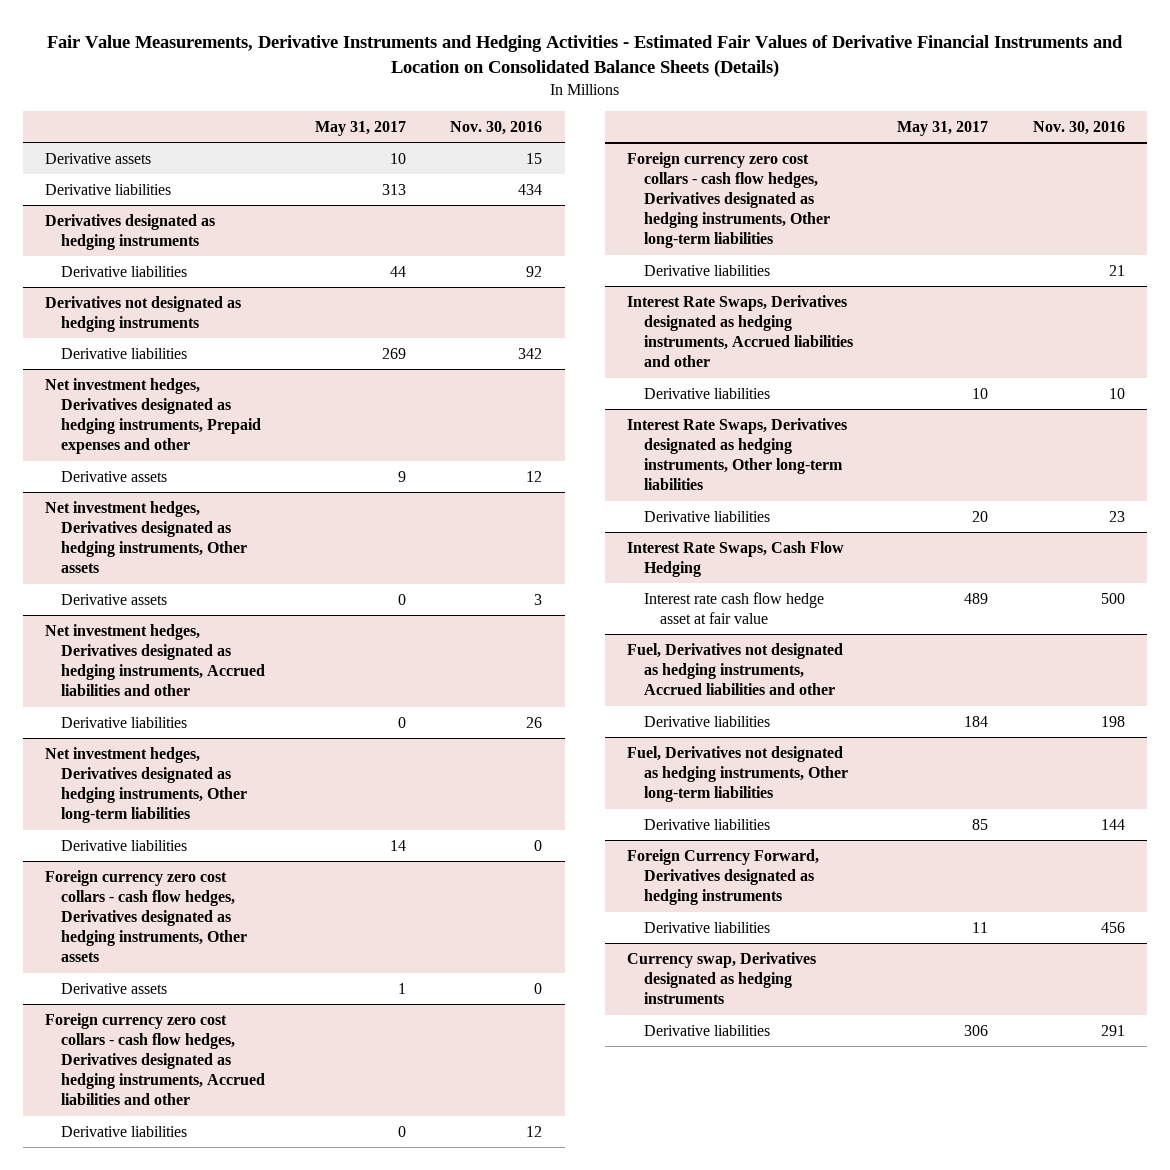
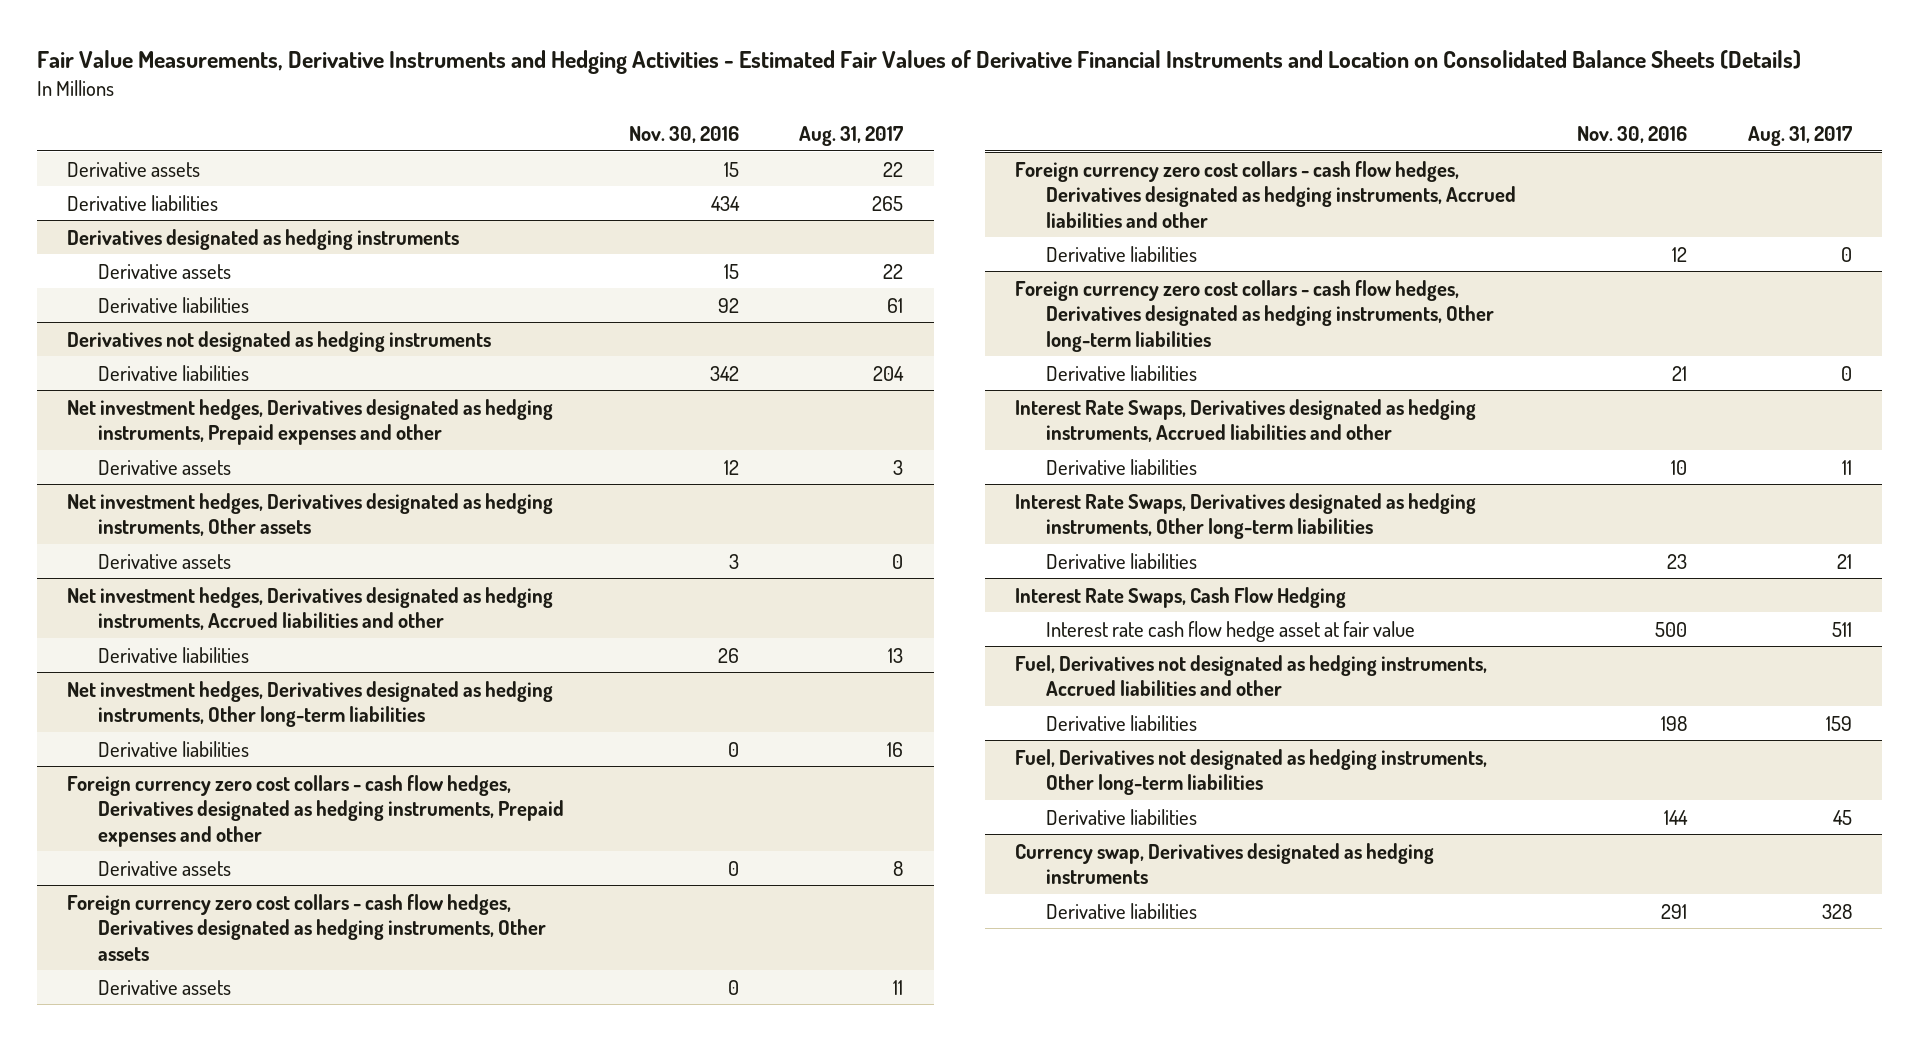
- | May 31, 2017 | Nov. 30, 2016
+ | Nov. 30, 2016 | Aug. 31, 2017
@ Derivatives designated as hedging instruments
+ Derivative assets | 15 | 22
+ Foreign currency zero cost collars - cash flow hedges, Derivatives designated as hedging instruments, Prepaid expenses and other
+ Derivative assets | 0 | 8
- Foreign Currency Forward, Derivatives designated as hedging instruments
- Derivative liabilities | 11 | 456

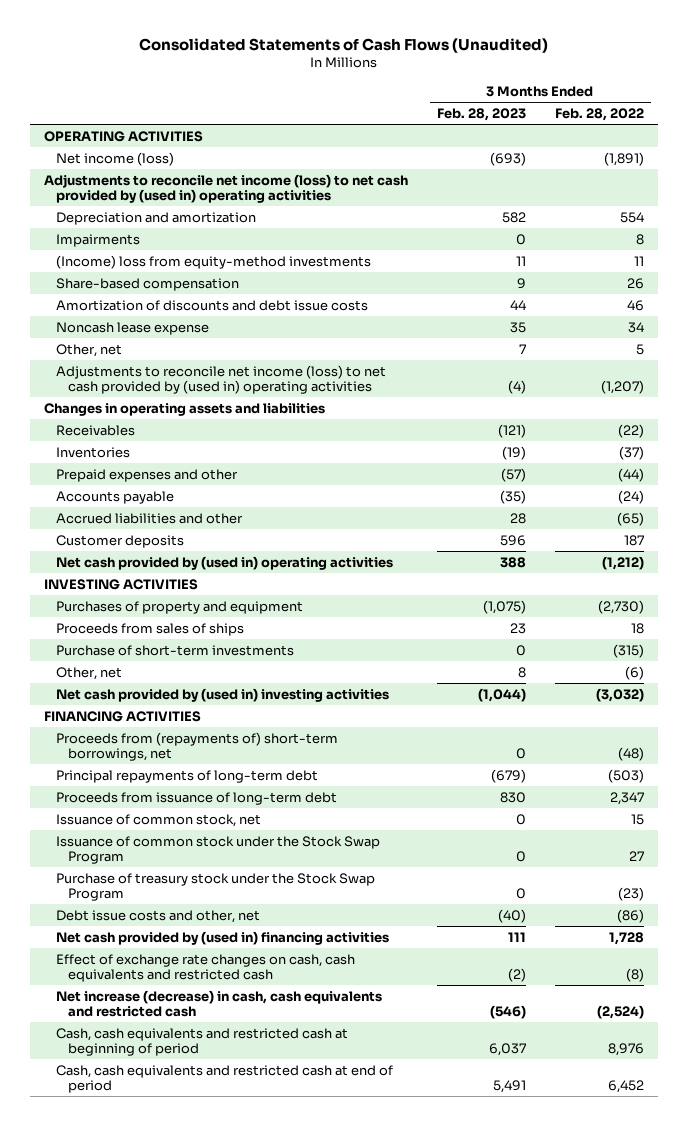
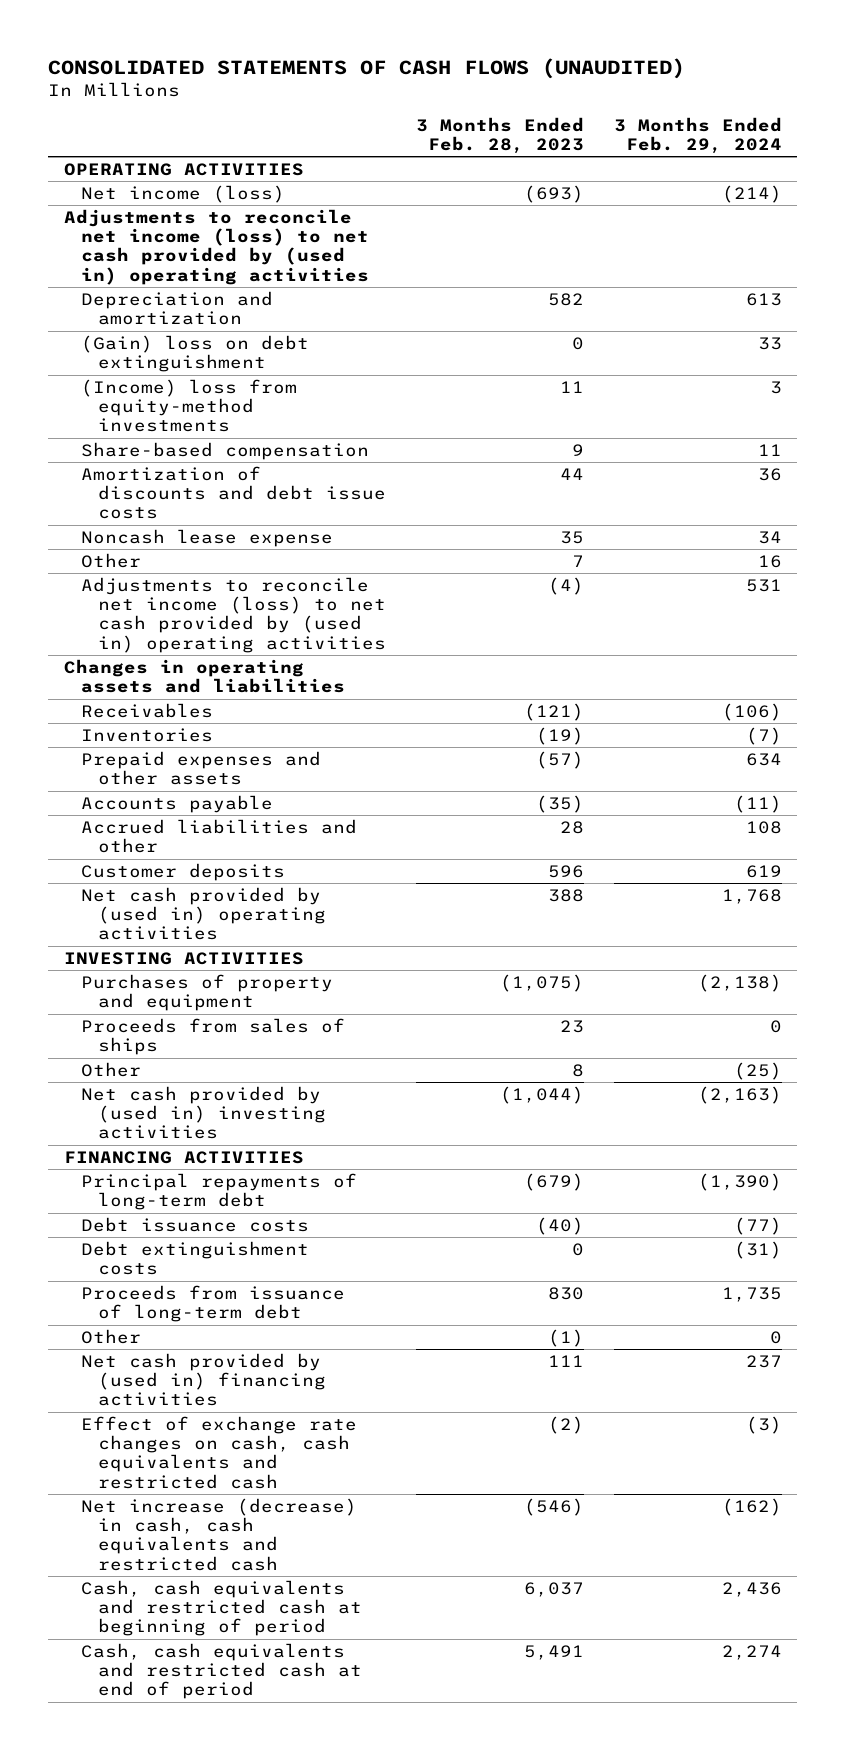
- Consolidated Statements of Cash Flows (Unaudited)
+ CONSOLIDATED STATEMENTS OF CASH FLOWS (UNAUDITED)
- | 3 Months Ended Feb. 28, 2023 | 3 Months Ended Feb. 28, 2022
+ | 3 Months Ended Feb. 28, 2023 | 3 Months Ended Feb. 29, 2024
- Impairments | 0 | 8
+ (Gain) loss on debt extinguishment | 0 | 33
- Other, net | 7 | 5
+ Other | 7 | 16
- Prepaid expenses and other | (57) | (44)
+ Prepaid expenses and other assets | (57) | 634
- Purchase of short-term investments | 0 | (315)
- Other, net | 8 | (6)
+ Other | 8 | (25)
- Proceeds from (repayments of) short-term borrowings, net | 0 | (48)
+ Debt issuance costs | (40) | (77)
+ Debt extinguishment costs | 0 | (31)
- Issuance of common stock, net | 0 | 15
- Issuance of common stock under the Stock Swap Program | 0 | 27
- Purchase of treasury stock under the Stock Swap Program | 0 | (23)
- Debt issue costs and other, net | (40) | (86)
+ Other | (1) | 0

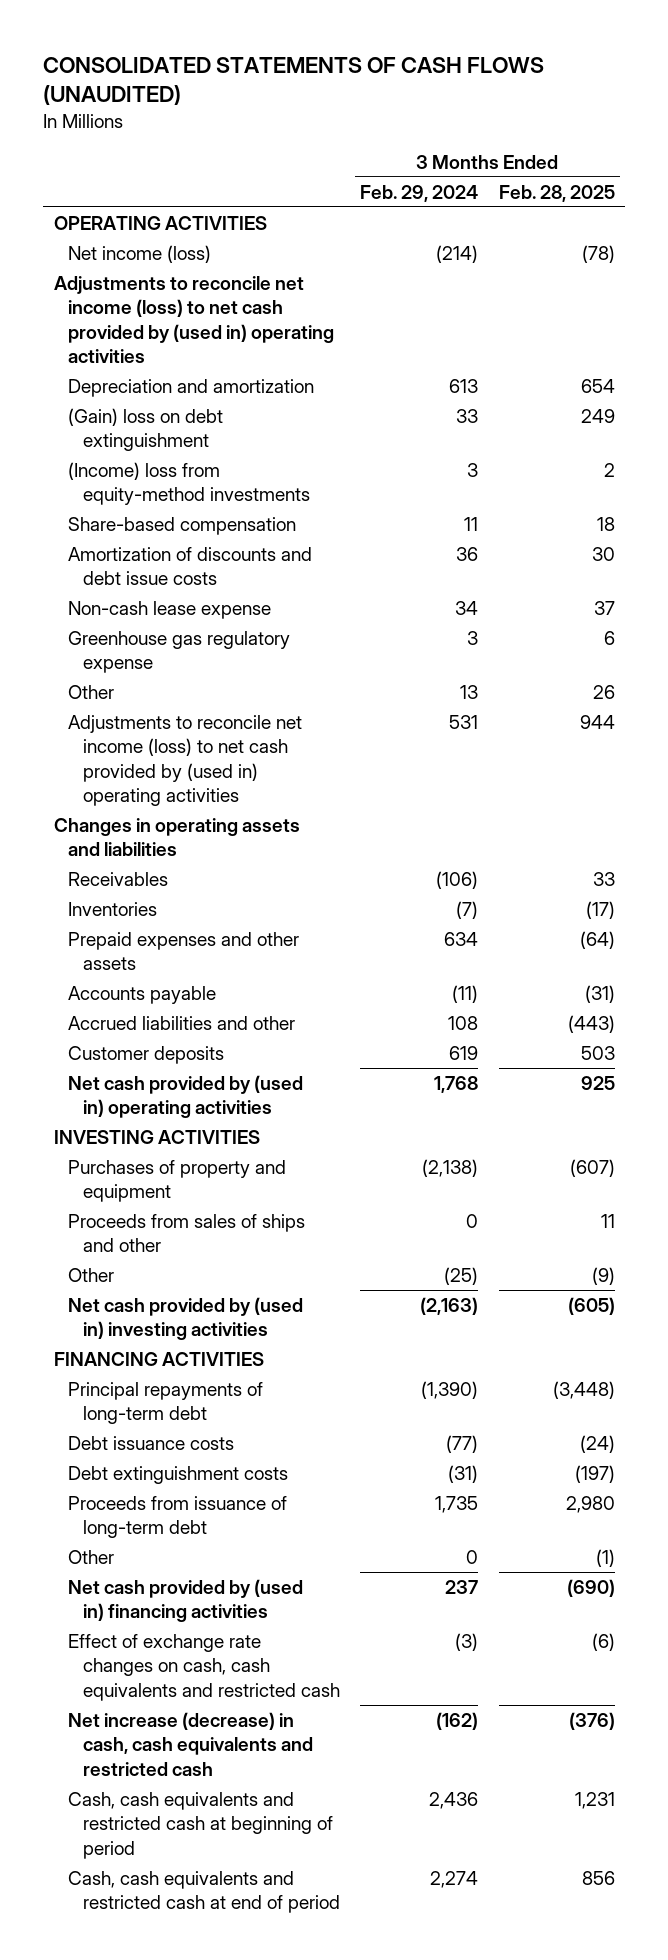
- | 3 Months Ended Feb. 28, 2023 | 3 Months Ended Feb. 29, 2024
+ | 3 Months Ended Feb. 29, 2024 | 3 Months Ended Feb. 28, 2025
- Noncash lease expense | 35 | 34
- Other | 7 | 16
+ Non-cash lease expense | 34 | 37
+ Greenhouse gas regulatory expense | 3 | 6
+ Other | 13 | 26
- Proceeds from sales of ships | 23 | 0
+ Proceeds from sales of ships and other | 0 | 11

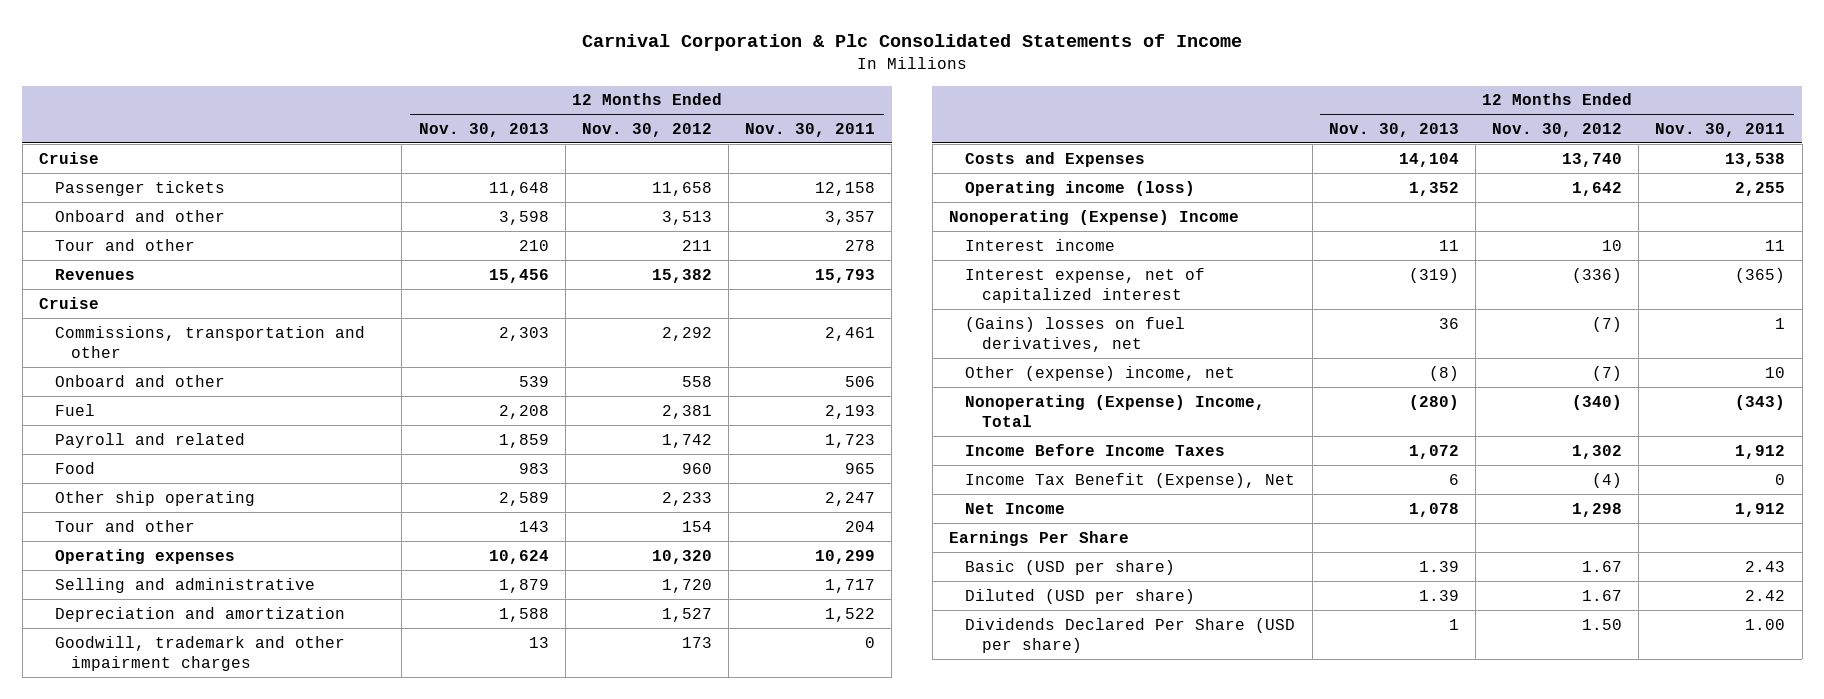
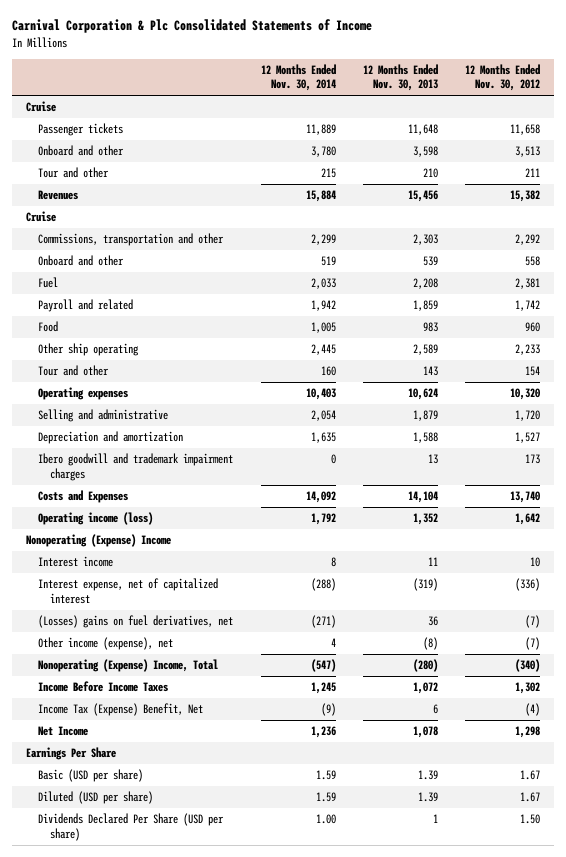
- | 12 Months Ended Nov. 30, 2013 | 12 Months Ended Nov. 30, 2012 | 12 Months Ended Nov. 30, 2011
+ | 12 Months Ended Nov. 30, 2014 | 12 Months Ended Nov. 30, 2013 | 12 Months Ended Nov. 30, 2012
- Goodwill, trademark and other impairment charges | 13 | 173 | 0
+ Ibero goodwill and trademark impairment charges | 0 | 13 | 173
- (Gains) losses on fuel derivatives, net | 36 | (7) | 1
- Other (expense) income, net | (8) | (7) | 10
+ (Losses) gains on fuel derivatives, net | (271) | 36 | (7)
+ Other income (expense), net | 4 | (8) | (7)
- Income Tax Benefit (Expense), Net | 6 | (4) | 0
+ Income Tax (Expense) Benefit, Net | (9) | 6 | (4)

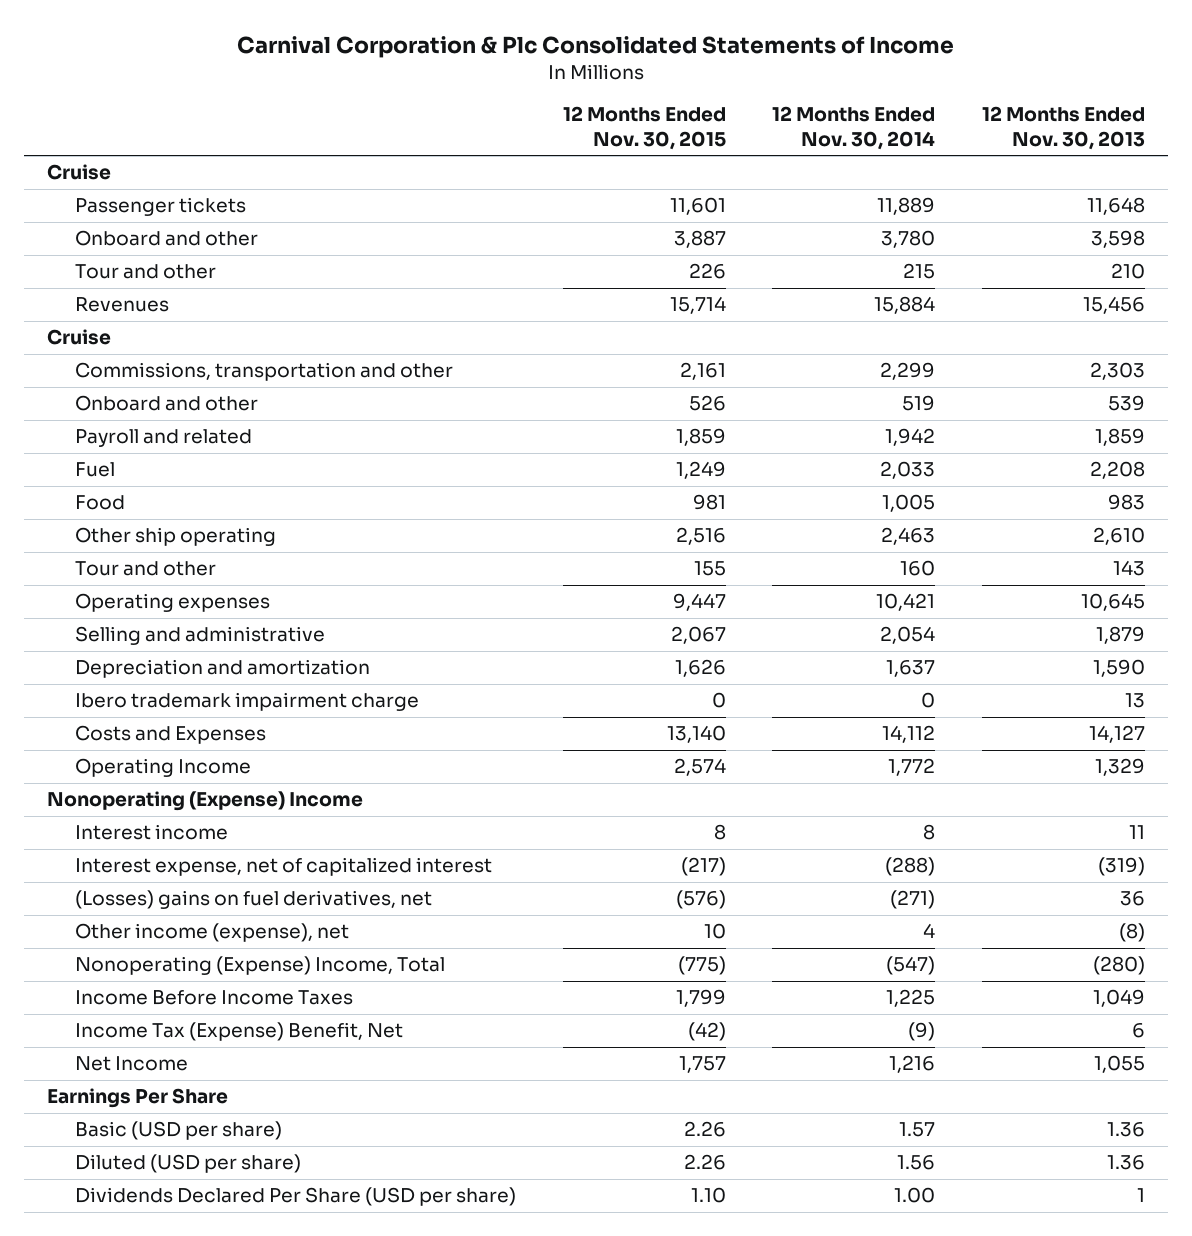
- | 12 Months Ended Nov. 30, 2014 | 12 Months Ended Nov. 30, 2013 | 12 Months Ended Nov. 30, 2012
+ | 12 Months Ended Nov. 30, 2015 | 12 Months Ended Nov. 30, 2014 | 12 Months Ended Nov. 30, 2013
moved down: Fuel | 1,249 | 2,033 | 2,208
- Other ship operating | 2,445 | 2,589 | 2,233
+ Other ship operating | 2,516 | 2,463 | 2,610
- Operating expenses | 10,403 | 10,624 | 10,320
+ Operating expenses | 9,447 | 10,421 | 10,645
- Depreciation and amortization | 1,635 | 1,588 | 1,527
- Ibero goodwill and trademark impairment charges | 0 | 13 | 173
- Costs and Expenses | 14,092 | 14,104 | 13,740
- Operating income (loss) | 1,792 | 1,352 | 1,642
+ Depreciation and amortization | 1,626 | 1,637 | 1,590
+ Ibero trademark impairment charge | 0 | 0 | 13
+ Costs and Expenses | 13,140 | 14,112 | 14,127
+ Operating Income | 2,574 | 1,772 | 1,329
- Income Before Income Taxes | 1,245 | 1,072 | 1,302
+ Income Before Income Taxes | 1,799 | 1,225 | 1,049
- Net Income | 1,236 | 1,078 | 1,298
+ Net Income | 1,757 | 1,216 | 1,055
- Basic (USD per share) | 1.59 | 1.39 | 1.67
- Diluted (USD per share) | 1.59 | 1.39 | 1.67
+ Basic (USD per share) | 2.26 | 1.57 | 1.36
+ Diluted (USD per share) | 2.26 | 1.56 | 1.36

